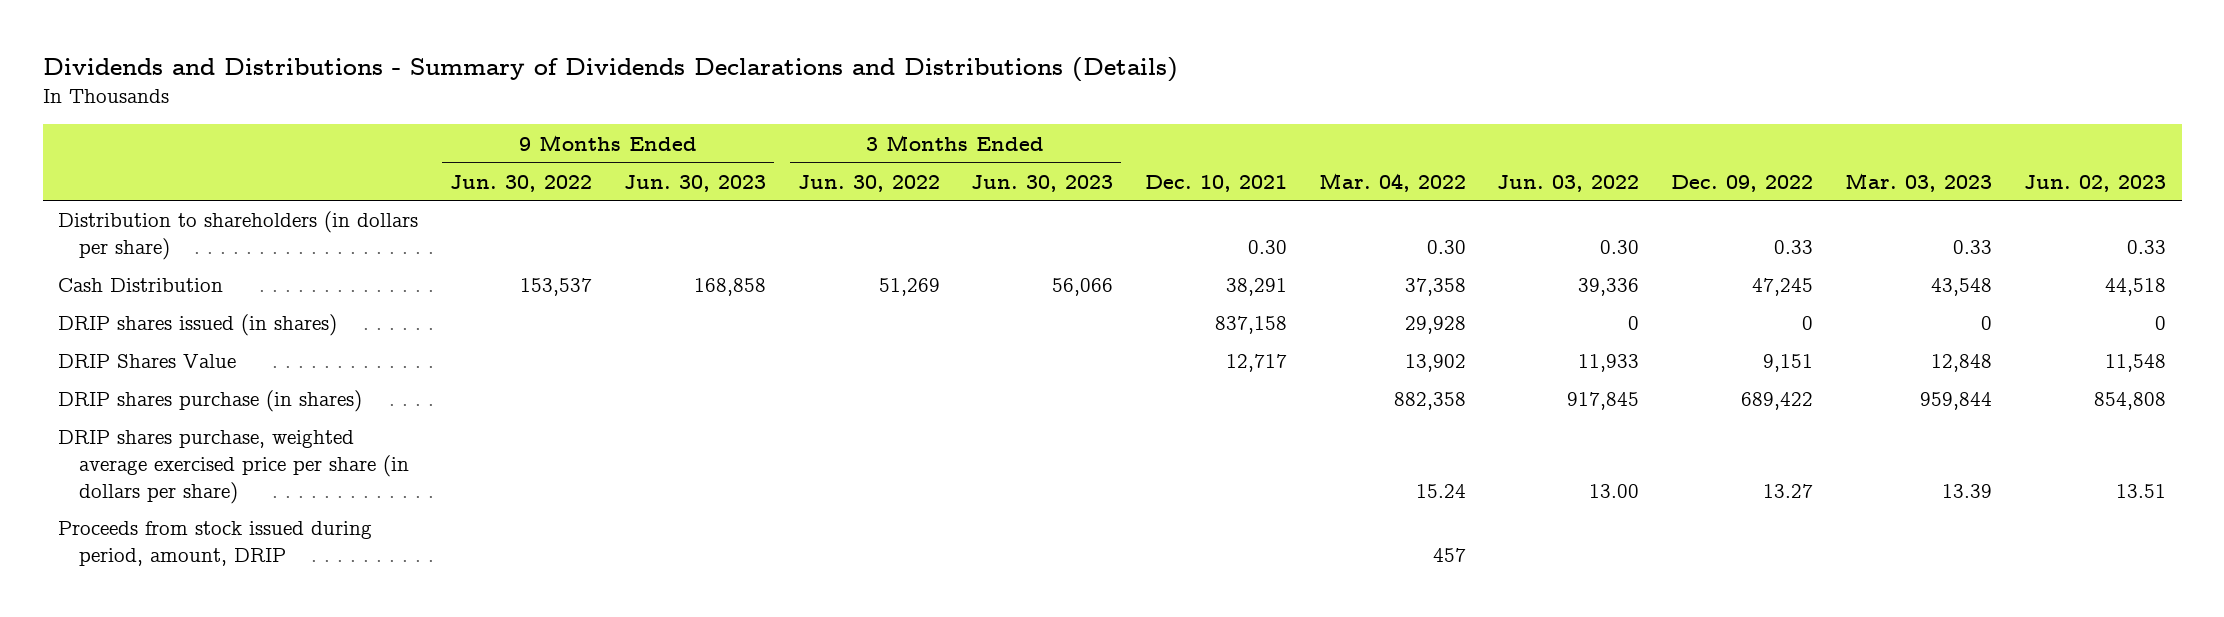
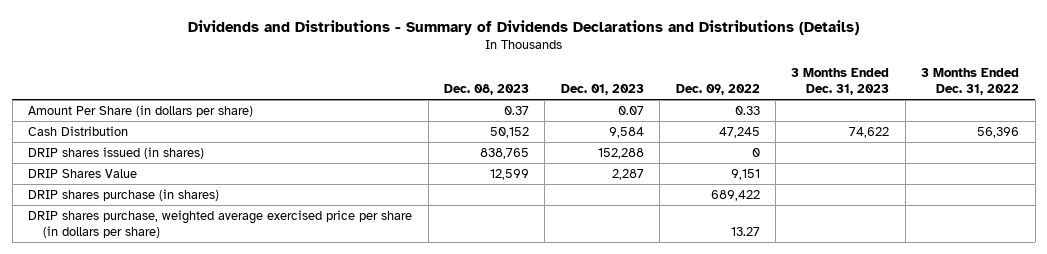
- | 9 Months Ended Jun. 30, 2022 | 9 Months Ended Jun. 30, 2023 | 3 Months Ended Jun. 30, 2022 | 3 Months Ended Jun. 30, 2023 | Dec. 10, 2021 | Mar. 04, 2022 | Jun. 03, 2022 | Dec. 09, 2022 | Mar. 03, 2023 | Jun. 02, 2023
+ | Dec. 08, 2023 | Dec. 01, 2023 | Dec. 09, 2022 | 3 Months Ended Dec. 31, 2023 | 3 Months Ended Dec. 31, 2022
- Distribution to shareholders (in dollars per share) | | | | | 0.30 | 0.30 | 0.30 | 0.33 | 0.33 | 0.33
+ Amount Per Share (in dollars per share) | 0.37 | 0.07 | 0.33 | |
- Proceeds from stock issued during period, amount, DRIP | | | | | | 457 | | | |

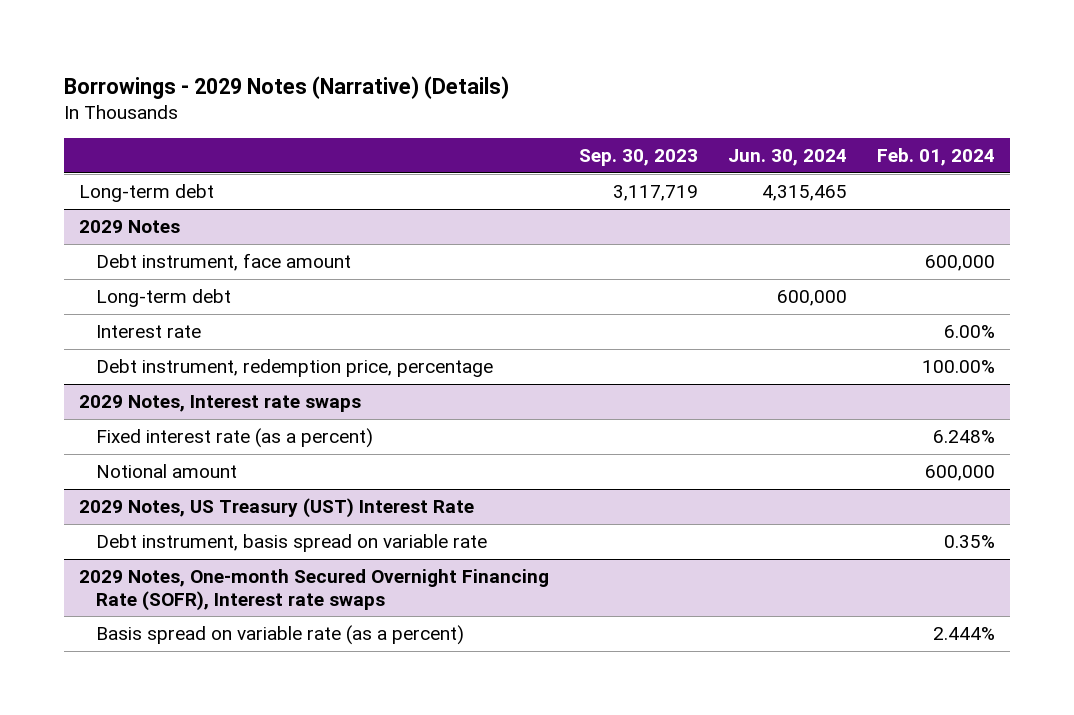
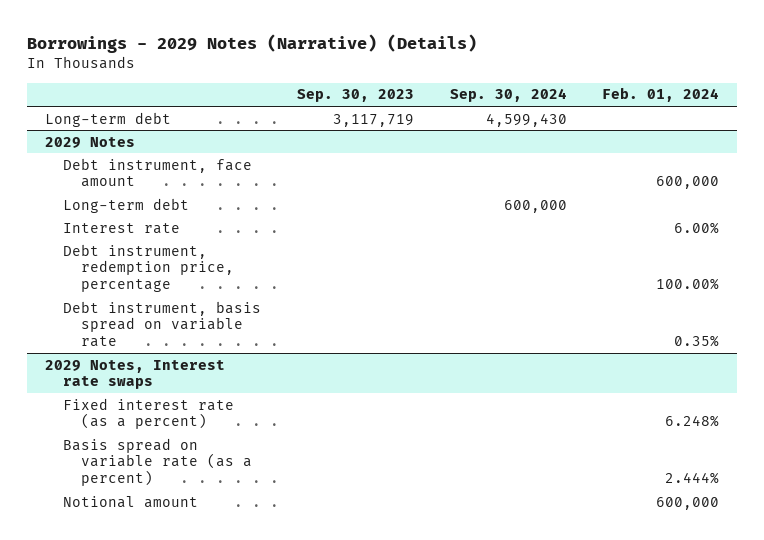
- | Sep. 30, 2023 | Jun. 30, 2024 | Feb. 01, 2024
+ | Sep. 30, 2023 | Sep. 30, 2024 | Feb. 01, 2024
@ 2029 Notes
+ Debt instrument, basis spread on variable rate | | | 0.35%
- 2029 Notes, US Treasury (UST) Interest Rate
- Debt instrument, basis spread on variable rate | | | 0.35%
- 2029 Notes, One-month Secured Overnight Financing Rate (SOFR), Interest rate swaps
@ 2029 Notes, Interest rate swaps
moved down: Notional amount | | | 600,000

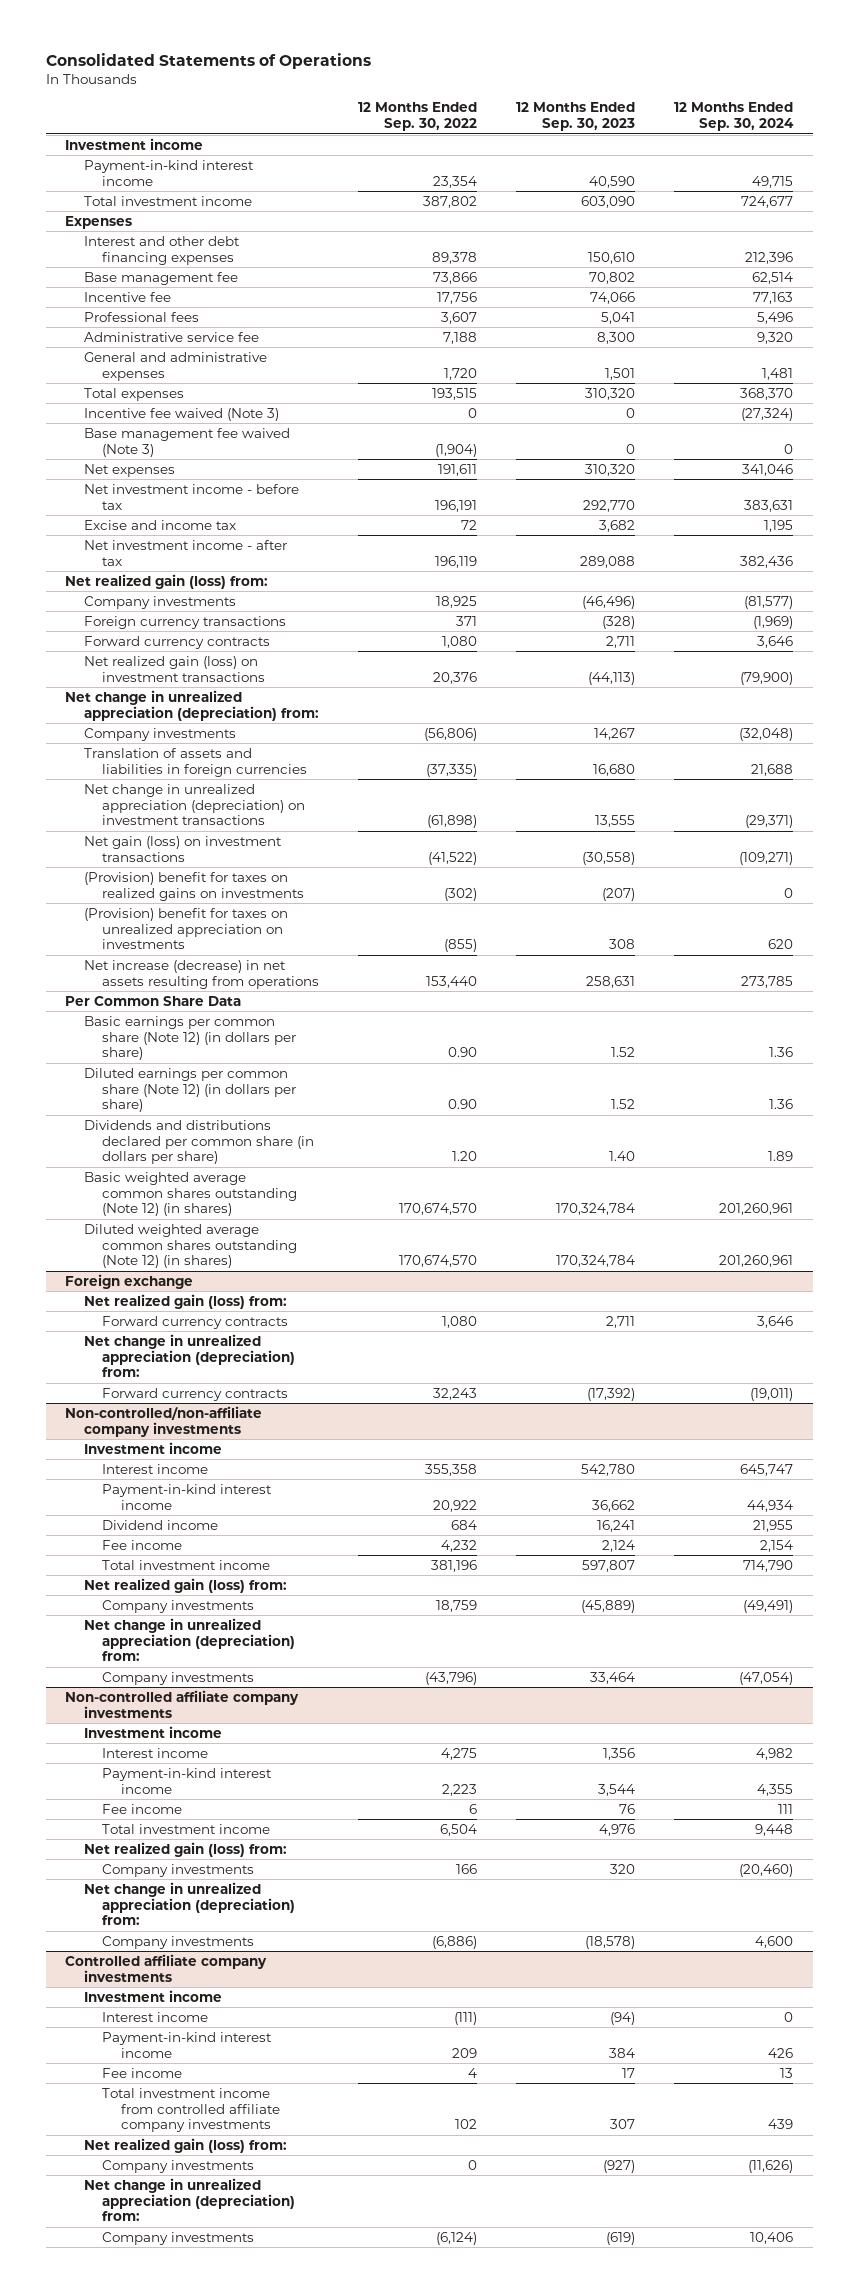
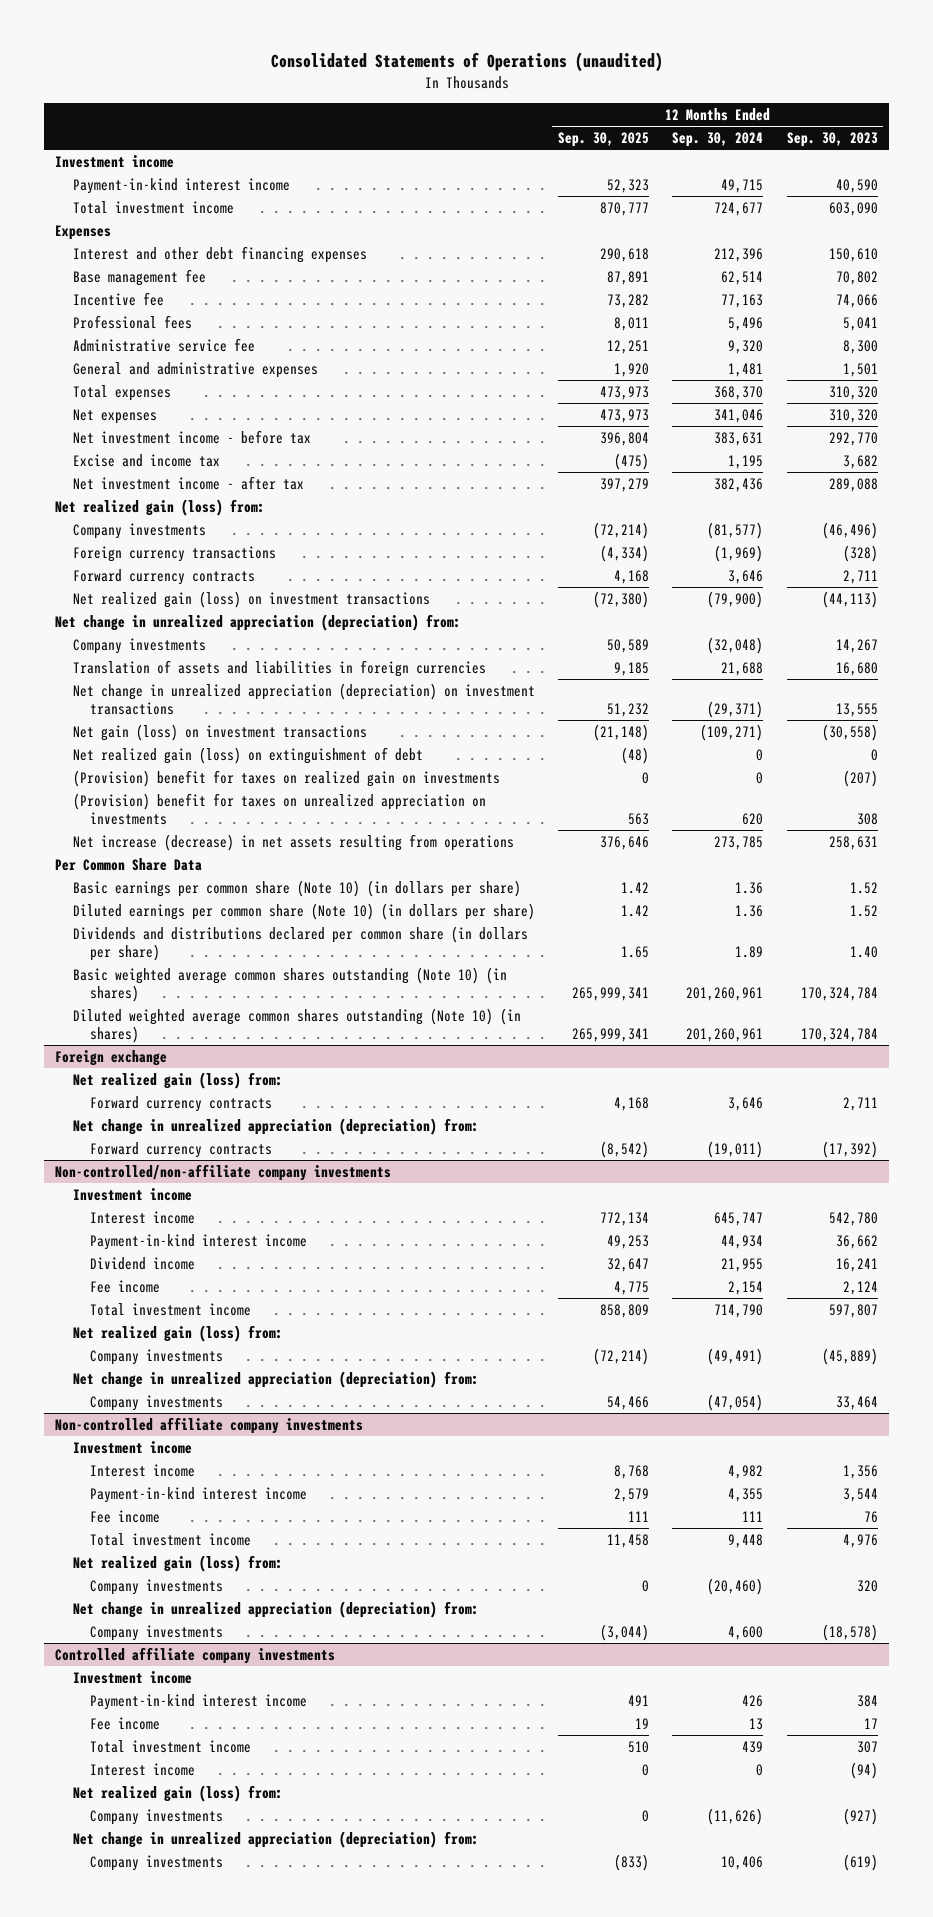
- Consolidated Statements of Operations
+ Consolidated Statements of Operations (unaudited)
- | 12 Months Ended Sep. 30, 2022 | 12 Months Ended Sep. 30, 2023 | 12 Months Ended Sep. 30, 2024
+ | 12 Months Ended Sep. 30, 2025 | 12 Months Ended Sep. 30, 2024 | 12 Months Ended Sep. 30, 2023
- Incentive fee waived (Note 3) | 0 | 0 | (27,324)
- Base management fee waived (Note 3) | (1,904) | 0 | 0
- (Provision) benefit for taxes on realized gains on investments | (302) | (207) | 0
+ Net realized gain (loss) on extinguishment of debt | (48) | 0 | 0
+ (Provision) benefit for taxes on realized gain on investments | 0 | 0 | (207)
- Basic earnings per common share (Note 12) (in dollars per share) | 0.90 | 1.52 | 1.36
- Diluted earnings per common share (Note 12) (in dollars per share) | 0.90 | 1.52 | 1.36
+ Basic earnings per common share (Note 10) (in dollars per share) | 1.42 | 1.36 | 1.52
+ Diluted earnings per common share (Note 10) (in dollars per share) | 1.42 | 1.36 | 1.52
- Basic weighted average common shares outstanding (Note 12) (in shares) | 170,674,570 | 170,324,784 | 201,260,961
- Diluted weighted average common shares outstanding (Note 12) (in shares) | 170,674,570 | 170,324,784 | 201,260,961
+ Basic weighted average common shares outstanding (Note 10) (in shares) | 265,999,341 | 201,260,961 | 170,324,784
+ Diluted weighted average common shares outstanding (Note 10) (in shares) | 265,999,341 | 201,260,961 | 170,324,784
@ Controlled affiliate company investments
- Total investment income from controlled affiliate company investments | 102 | 307 | 439
+ Total investment income | 510 | 439 | 307
moved down: Interest income | 0 | 0 | (94)

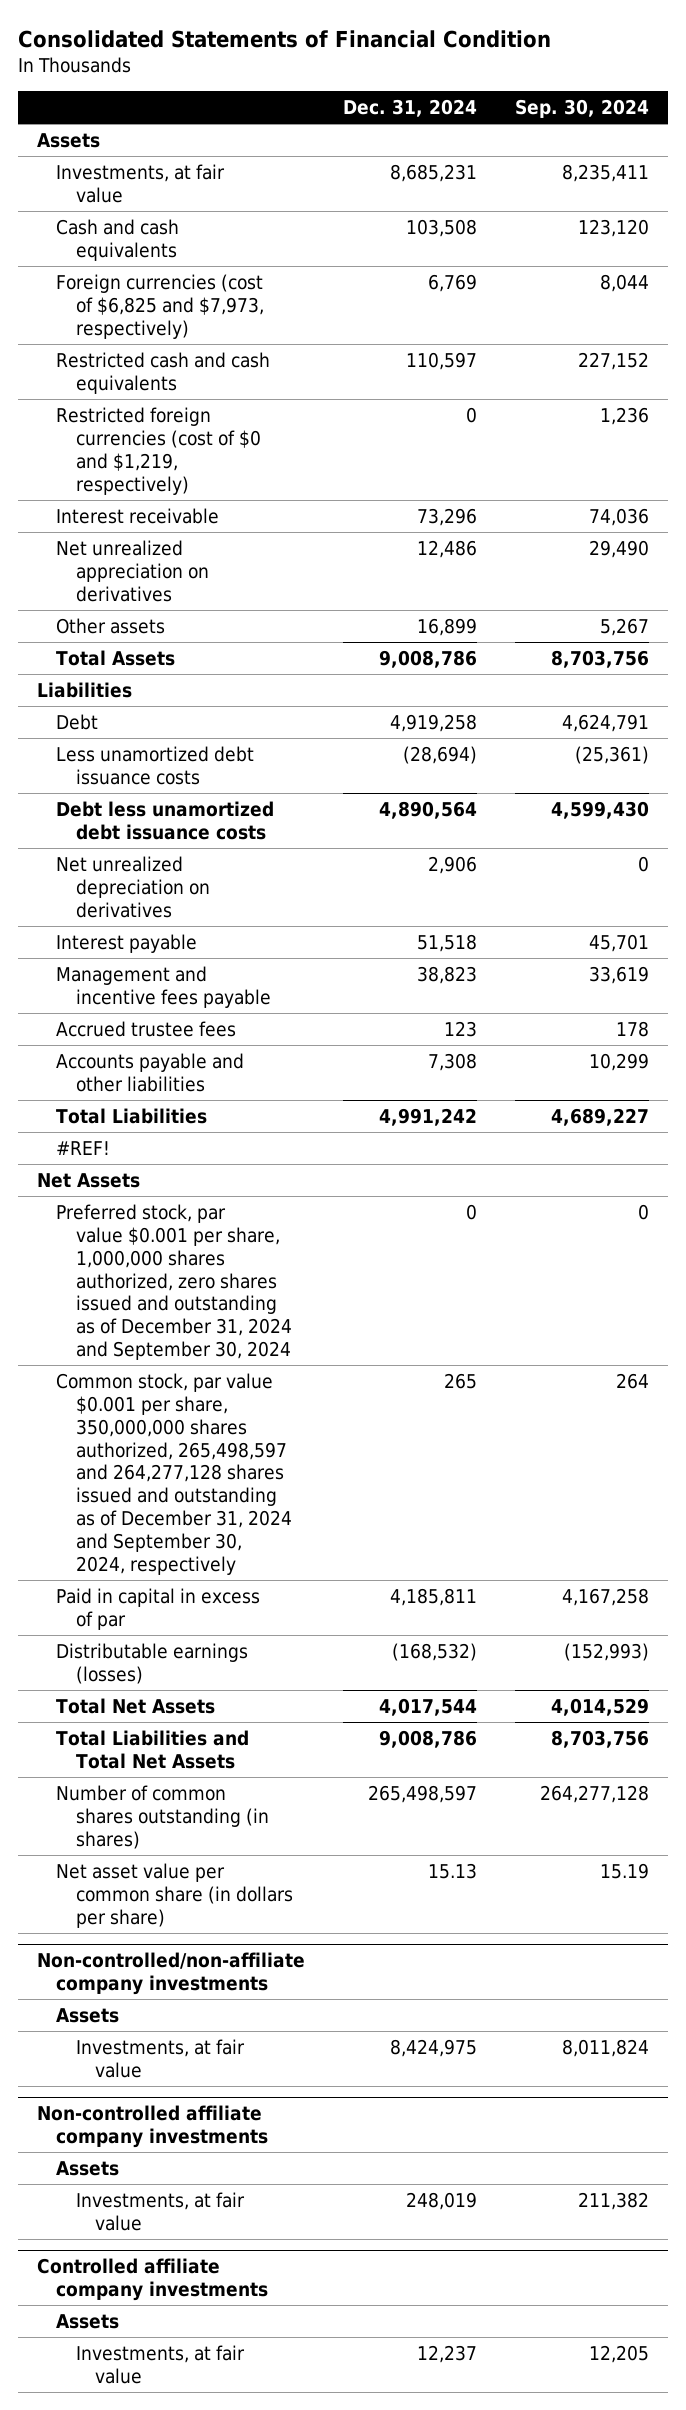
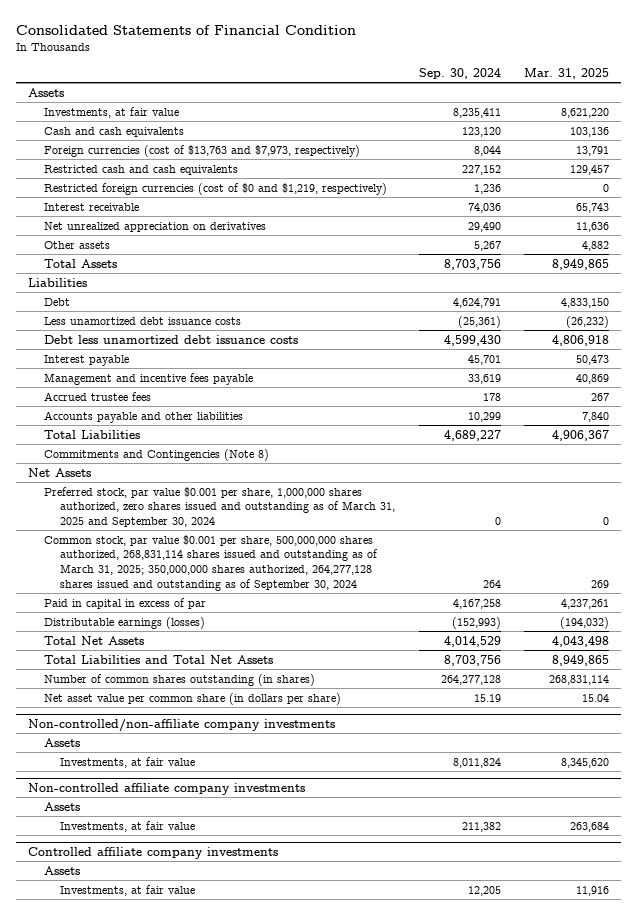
- | Dec. 31, 2024 | Sep. 30, 2024
+ | Sep. 30, 2024 | Mar. 31, 2025
- Foreign currencies (cost of $6,825 and $7,973, respectively) | 6,769 | 8,044
+ Foreign currencies (cost of $13,763 and $7,973, respectively) | 8,044 | 13,791
- Net unrealized depreciation on derivatives | 2,906 | 0
- #REF!
+ Commitments and Contingencies (Note 8)
- Preferred stock, par value $0.001 per share, 1,000,000 shares authorized, zero shares issued and outstanding as of December 31, 2024 and September 30, 2024 | 0 | 0
- Common stock, par value $0.001 per share, 350,000,000 shares authorized, 265,498,597 and 264,277,128 shares issued and outstanding as of December 31, 2024 and September 30, 2024, respectively | 265 | 264
+ Preferred stock, par value $0.001 per share, 1,000,000 shares authorized, zero shares issued and outstanding as of March 31, 2025 and September 30, 2024 | 0 | 0
+ Common stock, par value $0.001 per share, 500,000,000 shares authorized, 268,831,114 shares issued and outstanding as of March 31, 2025; 350,000,000 shares authorized, 264,277,128 shares issued and outstanding as of September 30, 2024 | 264 | 269

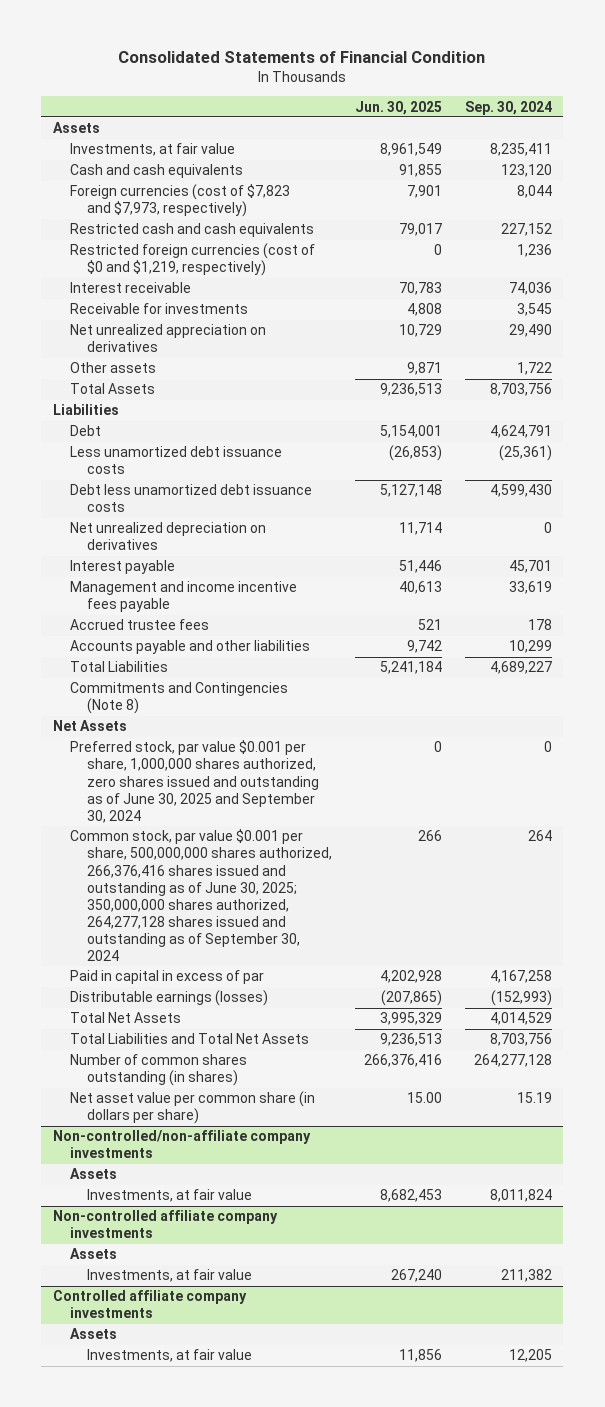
- | Sep. 30, 2024 | Mar. 31, 2025
+ | Jun. 30, 2025 | Sep. 30, 2024
- Foreign currencies (cost of $13,763 and $7,973, respectively) | 8,044 | 13,791
+ Foreign currencies (cost of $7,823 and $7,973, respectively) | 7,901 | 8,044
+ Receivable for investments | 4,808 | 3,545
- Other assets | 5,267 | 4,882
+ Other assets | 9,871 | 1,722
+ Net unrealized depreciation on derivatives | 11,714 | 0
- Management and incentive fees payable | 33,619 | 40,869
+ Management and income incentive fees payable | 40,613 | 33,619
- Preferred stock, par value $0.001 per share, 1,000,000 shares authorized, zero shares issued and outstanding as of March 31, 2025 and September 30, 2024 | 0 | 0
- Common stock, par value $0.001 per share, 500,000,000 shares authorized, 268,831,114 shares issued and outstanding as of March 31, 2025; 350,000,000 shares authorized, 264,277,128 shares issued and outstanding as of September 30, 2024 | 264 | 269
+ Preferred stock, par value $0.001 per share, 1,000,000 shares authorized, zero shares issued and outstanding as of June 30, 2025 and September 30, 2024 | 0 | 0
+ Common stock, par value $0.001 per share, 500,000,000 shares authorized, 266,376,416 shares issued and outstanding as of June 30, 2025; 350,000,000 shares authorized, 264,277,128 shares issued and outstanding as of September 30, 2024 | 266 | 264

